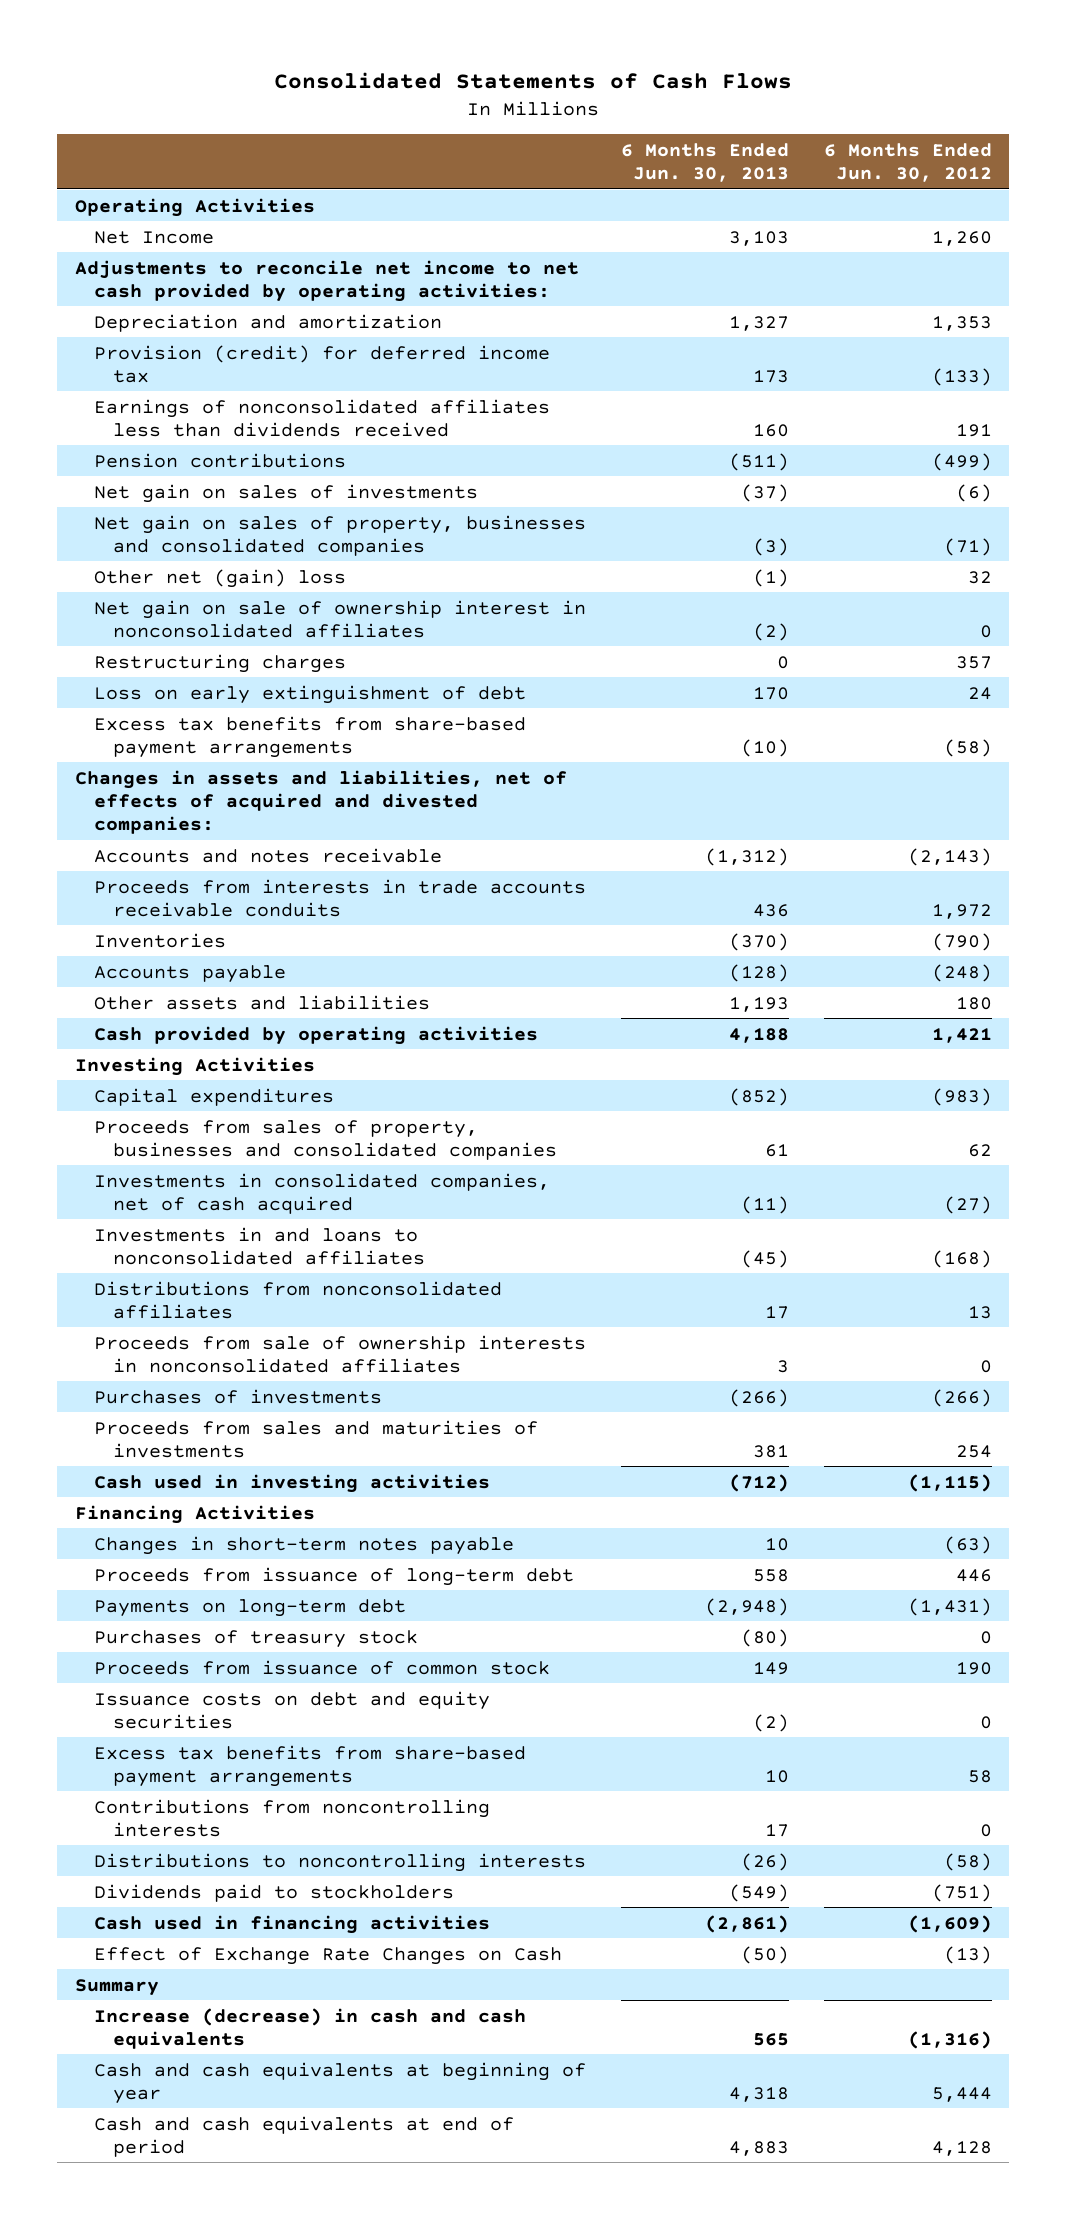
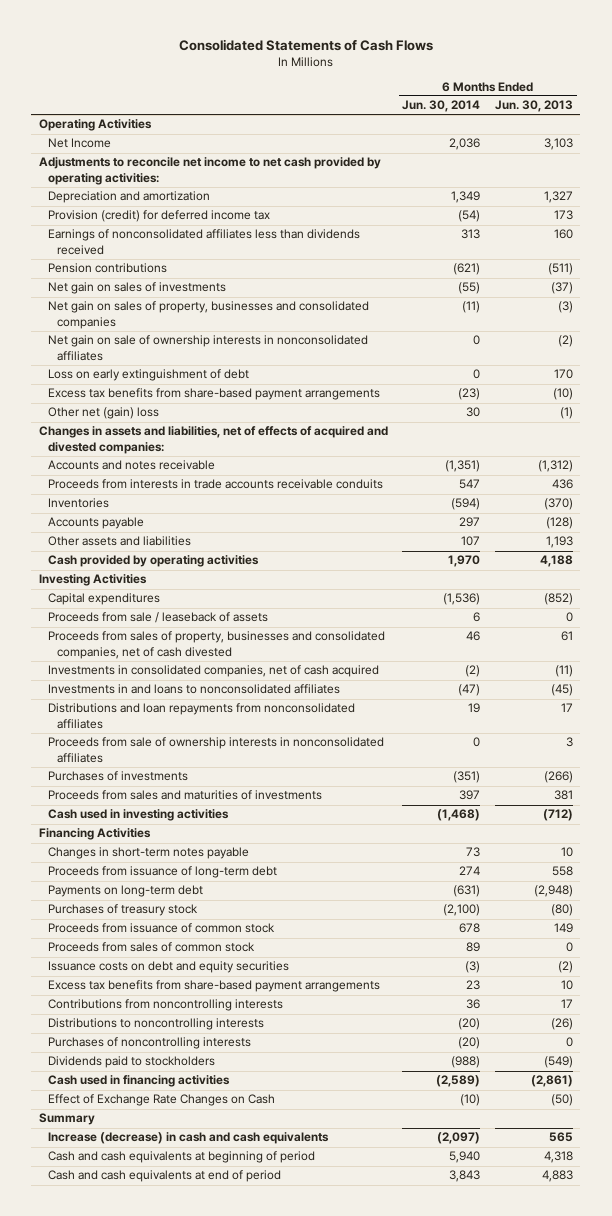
- | 6 Months Ended Jun. 30, 2013 | 6 Months Ended Jun. 30, 2012
+ | 6 Months Ended Jun. 30, 2014 | 6 Months Ended Jun. 30, 2013
- Net gain on sale of ownership interest in nonconsolidated affiliates | (2) | 0
- Restructuring charges | 0 | 357
+ Net gain on sale of ownership interests in nonconsolidated affiliates | 0 | (2)
moved down: Other net (gain) loss | 30 | (1)
- Proceeds from sales of property, businesses and consolidated companies | 61 | 62
+ Proceeds from sale / leaseback of assets | 6 | 0
+ Proceeds from sales of property, businesses and consolidated companies, net of cash divested | 46 | 61
- Distributions from nonconsolidated affiliates | 17 | 13
+ Distributions and loan repayments from nonconsolidated affiliates | 19 | 17
+ Proceeds from sales of common stock | 89 | 0
+ Purchases of noncontrolling interests | (20) | 0
- Cash and cash equivalents at beginning of year | 4,318 | 5,444
+ Cash and cash equivalents at beginning of period | 5,940 | 4,318

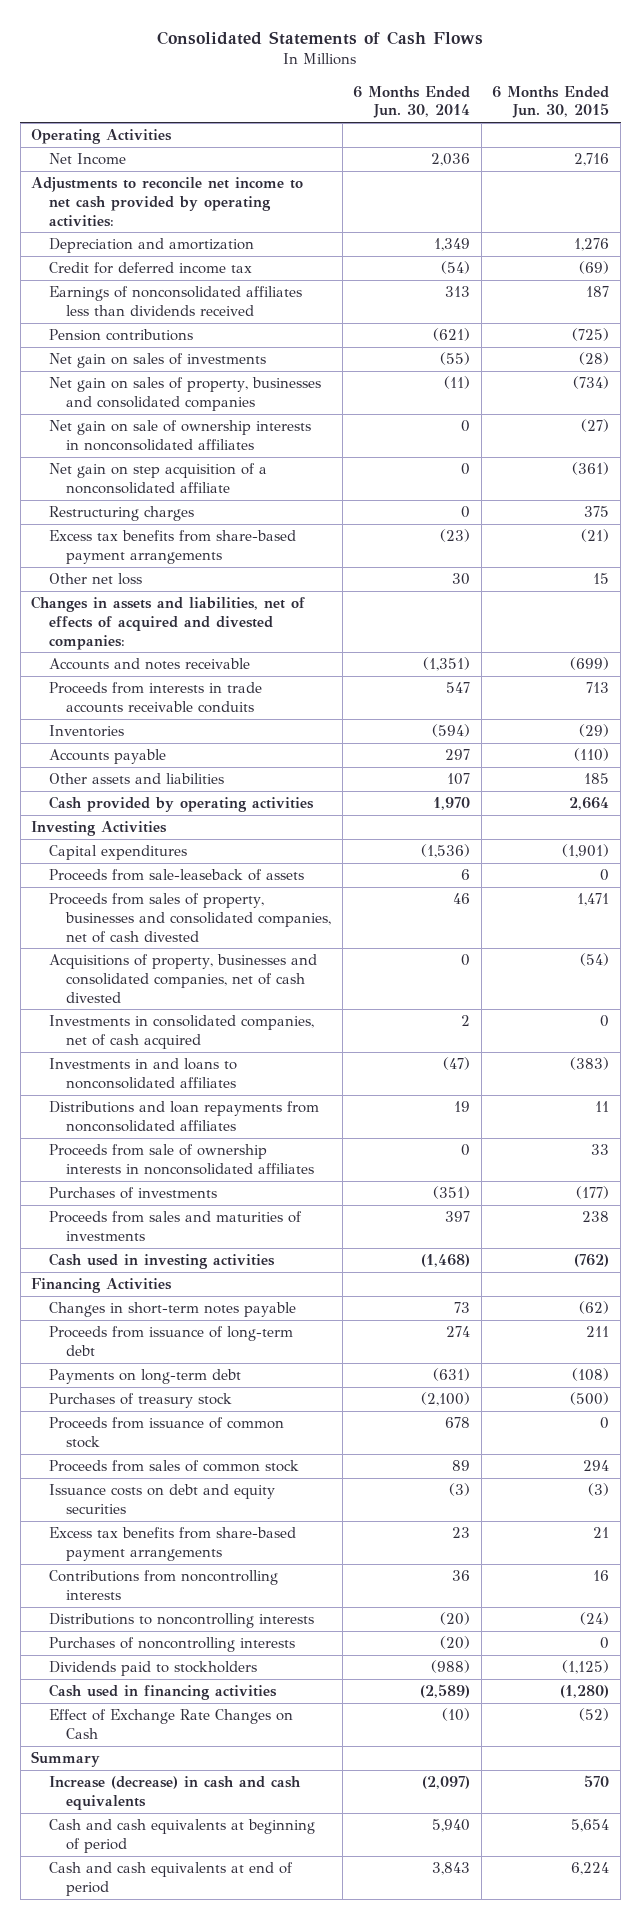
- | 6 Months Ended Jun. 30, 2014 | 6 Months Ended Jun. 30, 2013
+ | 6 Months Ended Jun. 30, 2014 | 6 Months Ended Jun. 30, 2015
- Provision (credit) for deferred income tax | (54) | 173
+ Credit for deferred income tax | (54) | (69)
- Loss on early extinguishment of debt | 0 | 170
+ Net gain on step acquisition of a nonconsolidated affiliate | 0 | (361)
+ Restructuring charges | 0 | 375
- Other net (gain) loss | 30 | (1)
+ Other net loss | 30 | 15
- Proceeds from sale / leaseback of assets | 6 | 0
+ Proceeds from sale-leaseback of assets | 6 | 0
- Investments in consolidated companies, net of cash acquired | (2) | (11)
+ Acquisitions of property, businesses and consolidated companies, net of cash divested | 0 | (54)
+ Investments in consolidated companies, net of cash acquired | 2 | 0

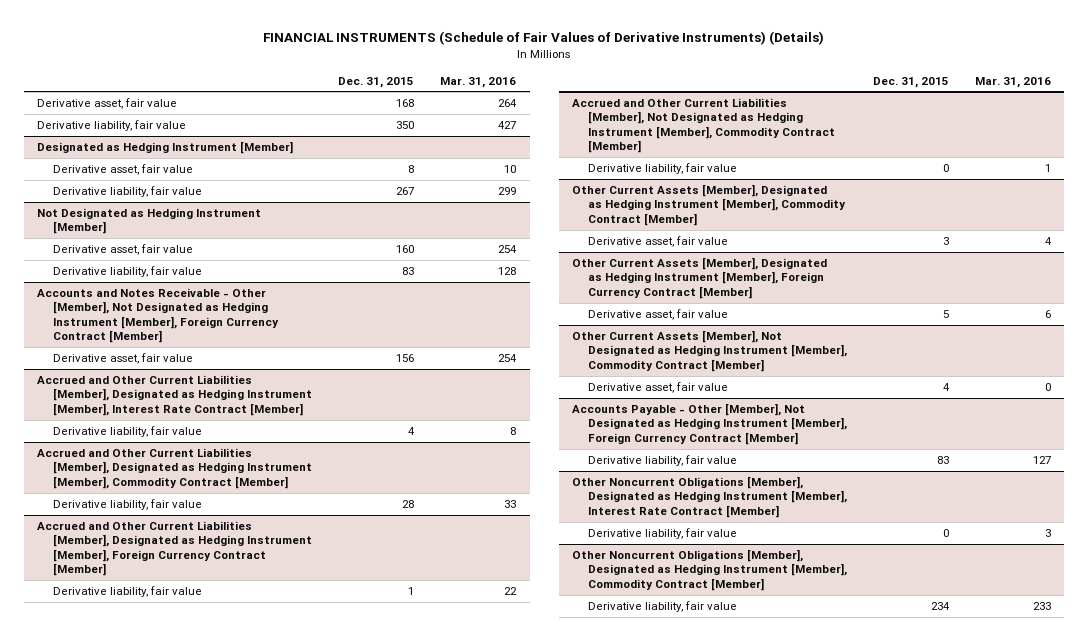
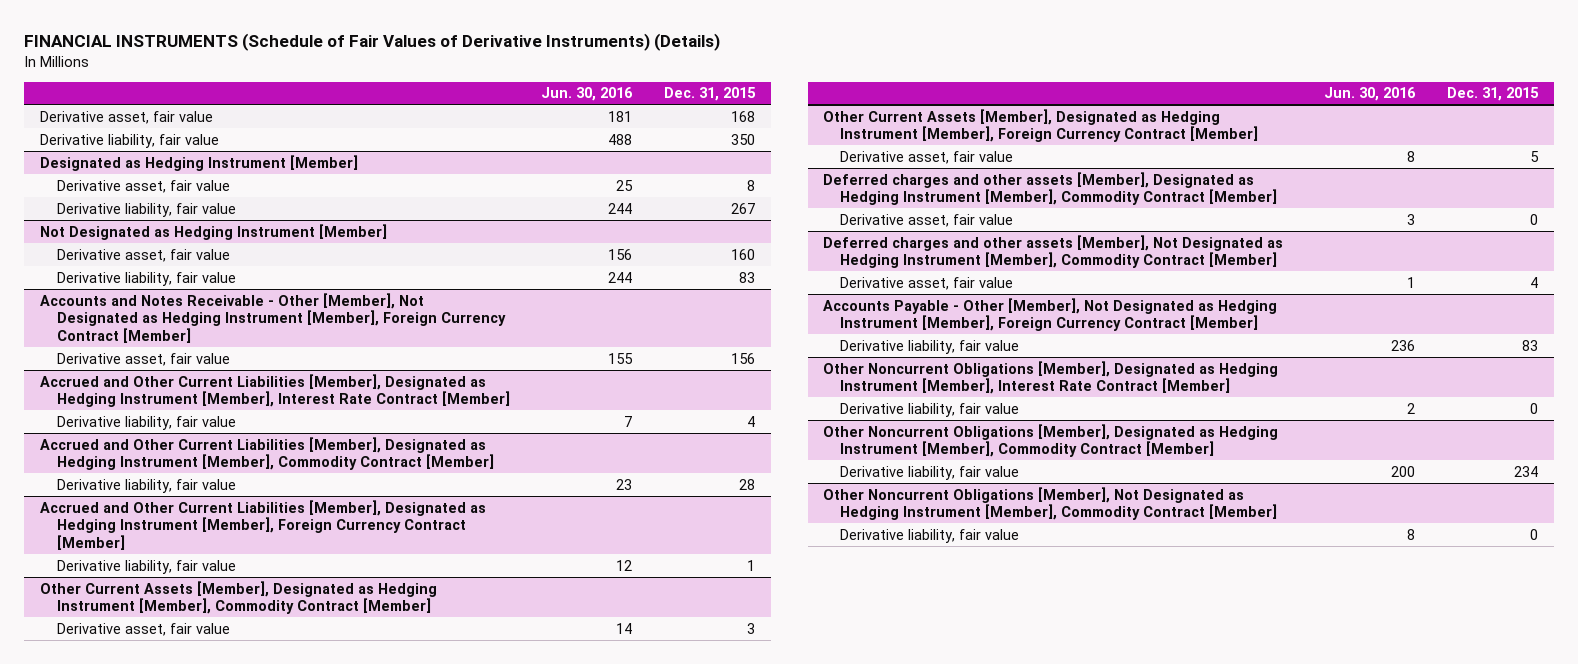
- | Dec. 31, 2015 | Mar. 31, 2016
+ | Jun. 30, 2016 | Dec. 31, 2015
- Accrued and Other Current Liabilities [Member], Not Designated as Hedging Instrument [Member], Commodity Contract [Member]
- Derivative liability, fair value | 0 | 1
- Other Current Assets [Member], Not Designated as Hedging Instrument [Member], Commodity Contract [Member]
+ Deferred charges and other assets [Member], Designated as Hedging Instrument [Member], Commodity Contract [Member]
+ Derivative asset, fair value | 3 | 0
+ Deferred charges and other assets [Member], Not Designated as Hedging Instrument [Member], Commodity Contract [Member]
+ Other Noncurrent Obligations [Member], Not Designated as Hedging Instrument [Member], Commodity Contract [Member]
+ Derivative liability, fair value | 8 | 0

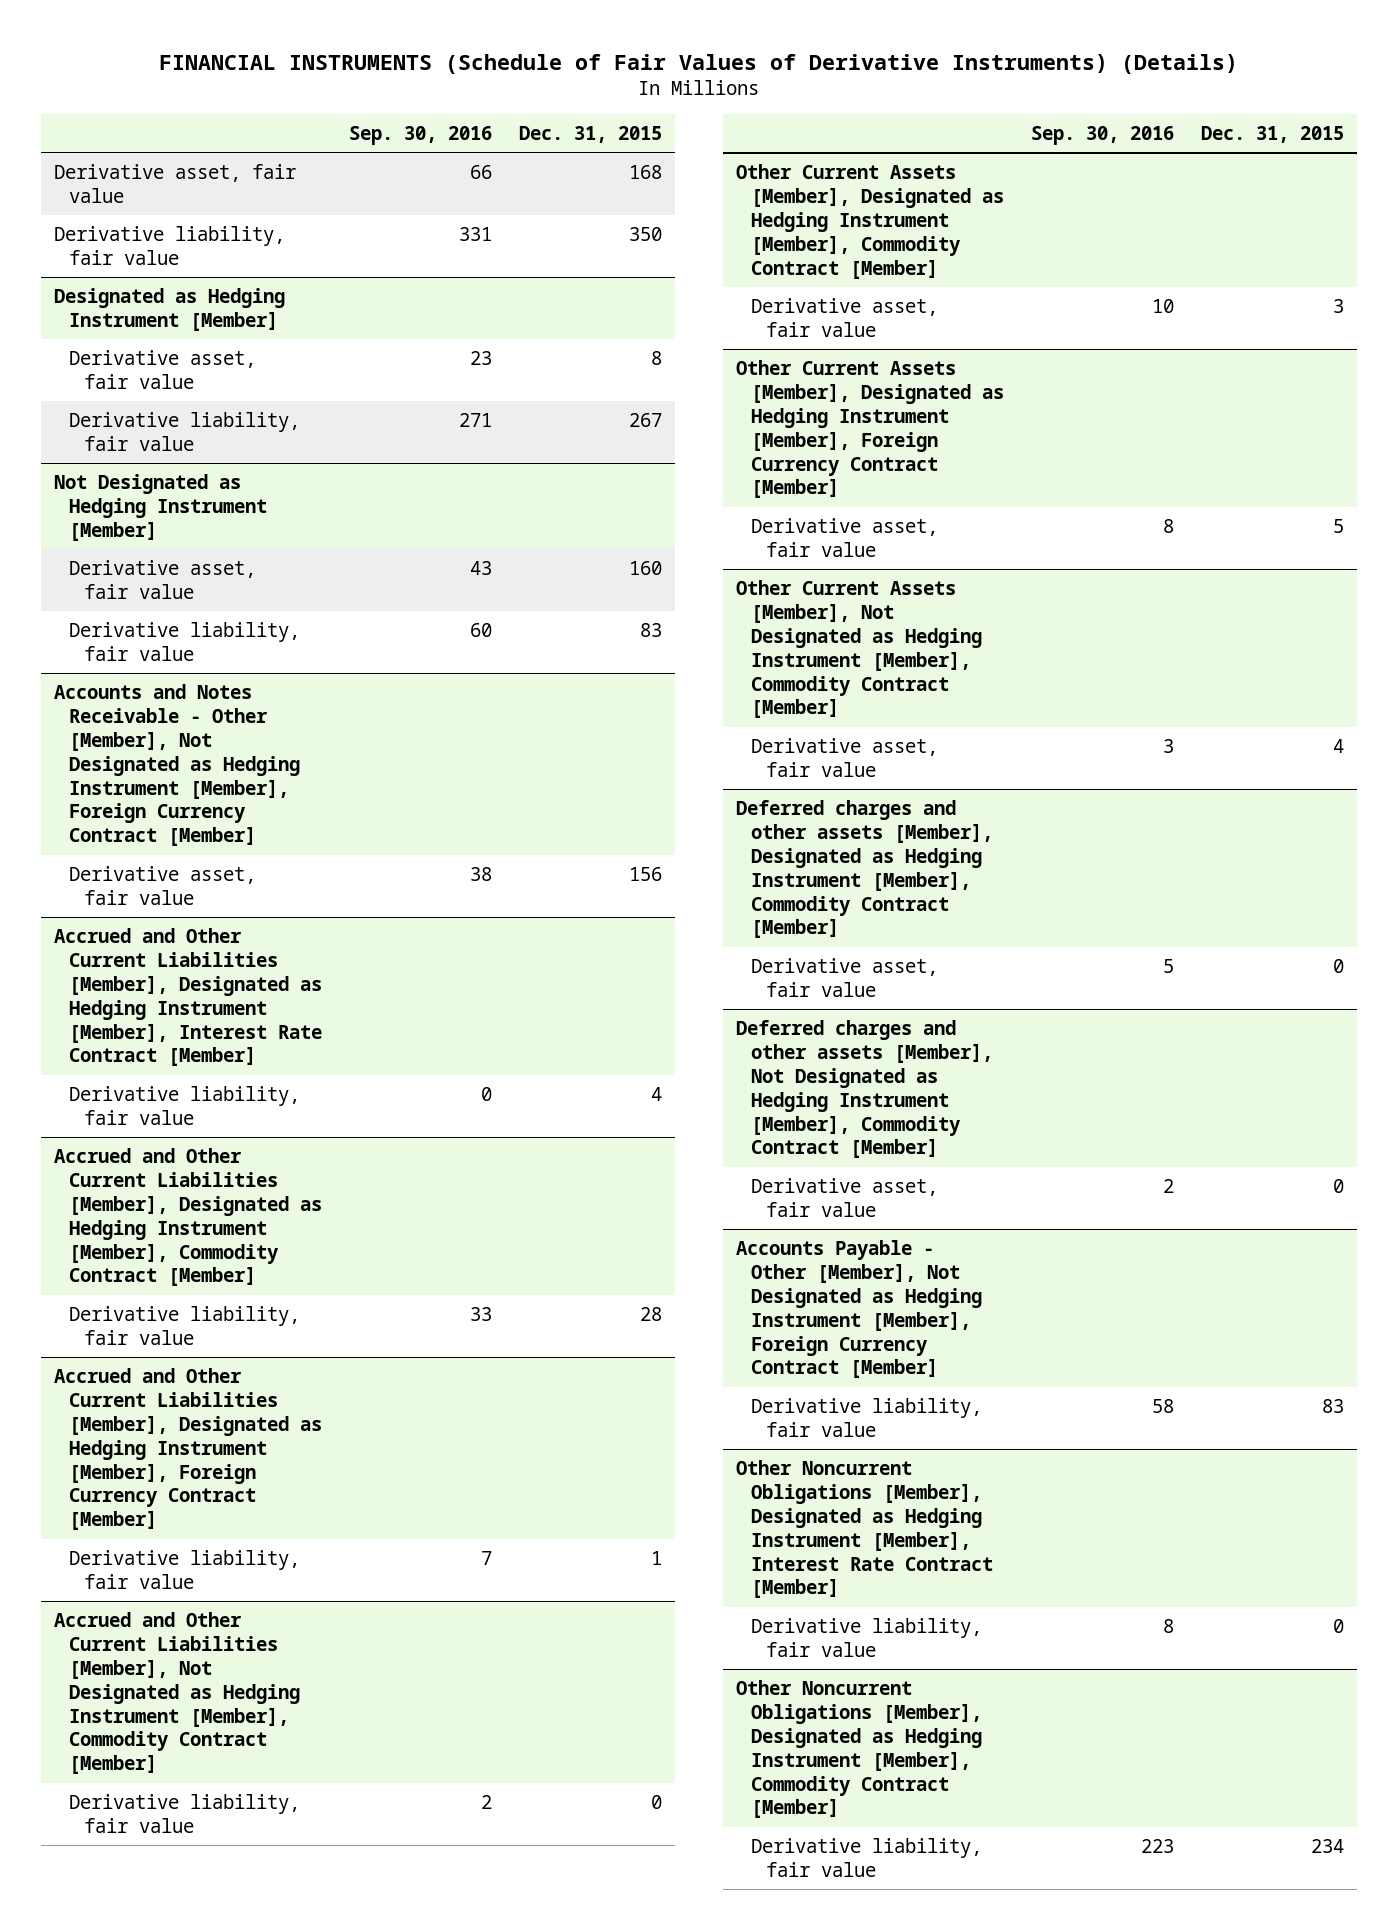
- | Jun. 30, 2016 | Dec. 31, 2015
+ | Sep. 30, 2016 | Dec. 31, 2015
+ Accrued and Other Current Liabilities [Member], Not Designated as Hedging Instrument [Member], Commodity Contract [Member]
+ Derivative liability, fair value | 2 | 0
+ Other Current Assets [Member], Not Designated as Hedging Instrument [Member], Commodity Contract [Member]
+ Derivative asset, fair value | 3 | 4
@ Deferred charges and other assets [Member], Not Designated as Hedging Instrument [Member], Commodity Contract [Member]
- Derivative asset, fair value | 1 | 4
+ Derivative asset, fair value | 2 | 0
- Other Noncurrent Obligations [Member], Not Designated as Hedging Instrument [Member], Commodity Contract [Member]
- Derivative liability, fair value | 8 | 0

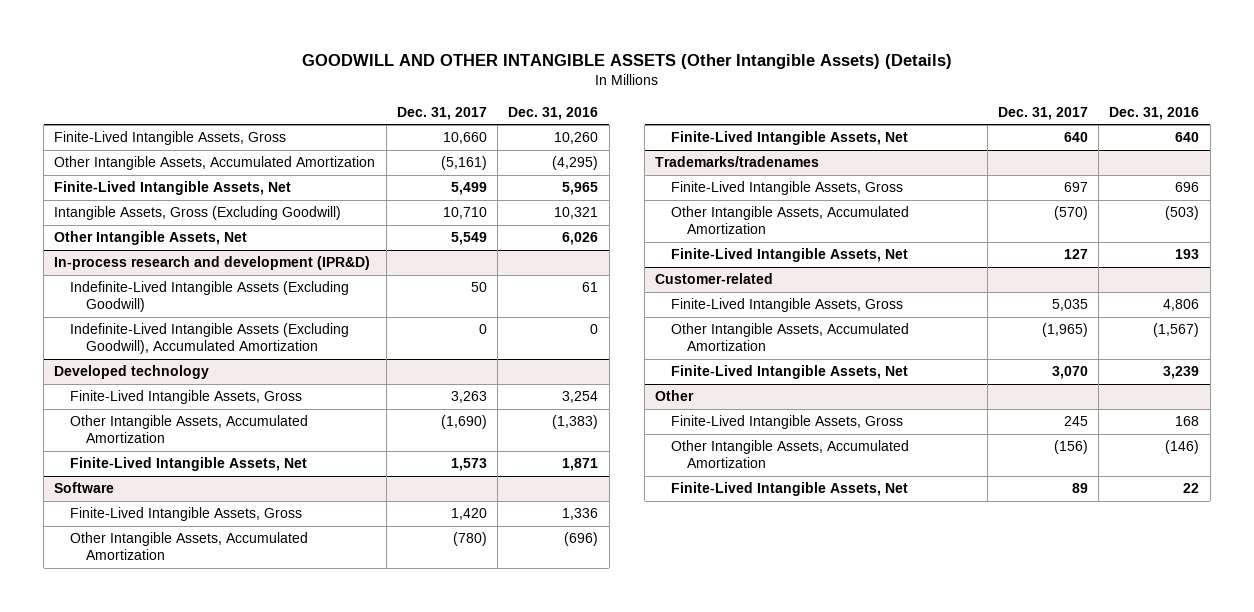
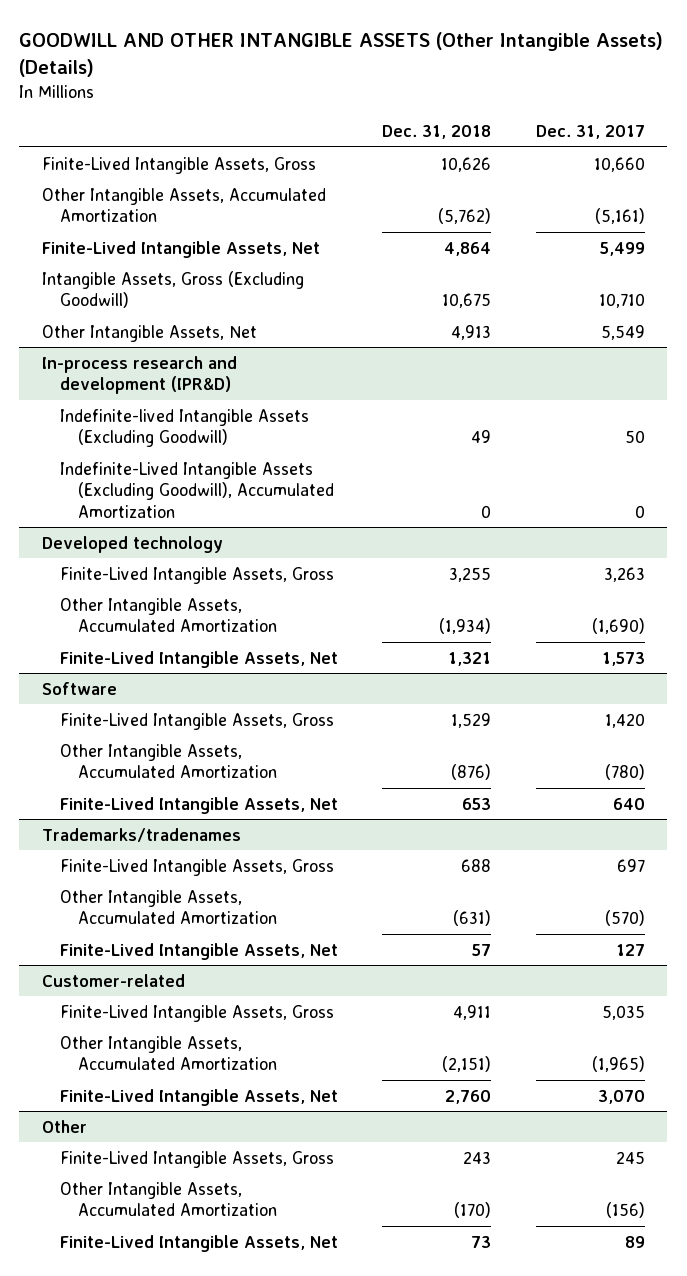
- | Dec. 31, 2017 | Dec. 31, 2016
+ | Dec. 31, 2018 | Dec. 31, 2017
@ In-process research and development (IPR&D)
- Indefinite-Lived Intangible Assets (Excluding Goodwill) | 50 | 61
+ Indefinite-lived Intangible Assets (Excluding Goodwill) | 49 | 50

